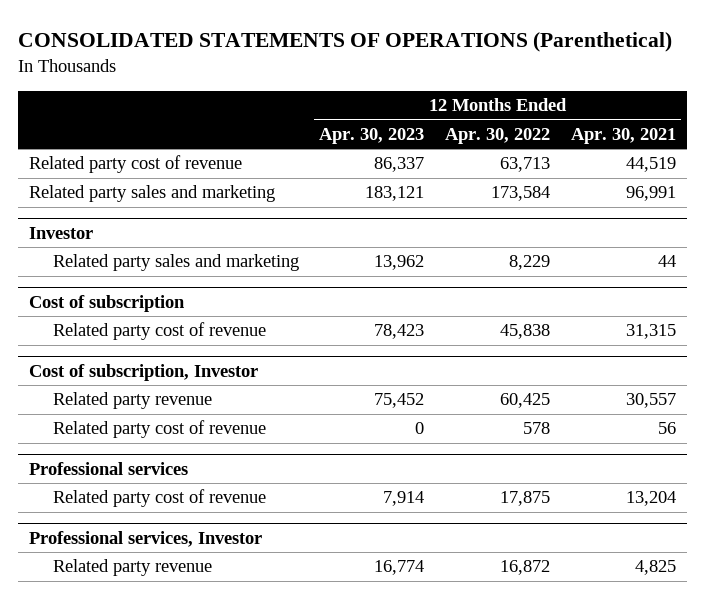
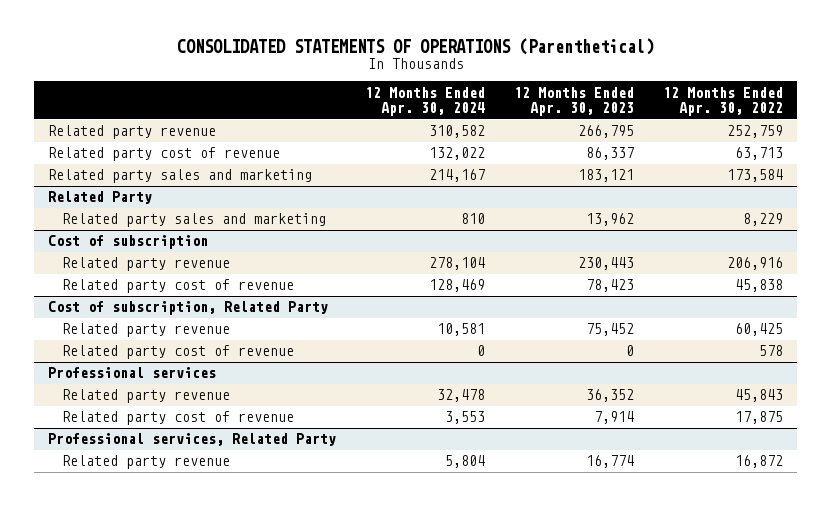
- | 12 Months Ended Apr. 30, 2023 | 12 Months Ended Apr. 30, 2022 | 12 Months Ended Apr. 30, 2021
+ | 12 Months Ended Apr. 30, 2024 | 12 Months Ended Apr. 30, 2023 | 12 Months Ended Apr. 30, 2022
+ Related party revenue | 310,582 | 266,795 | 252,759
- Investor
+ Related Party
@ Cost of subscription
+ Related party revenue | 278,104 | 230,443 | 206,916
- Cost of subscription, Investor
+ Cost of subscription, Related Party
@ Professional services
+ Related party revenue | 32,478 | 36,352 | 45,843
- Professional services, Investor
+ Professional services, Related Party

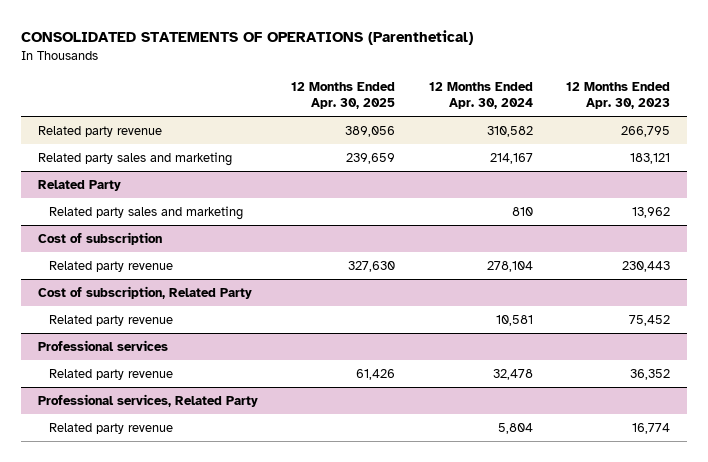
- | 12 Months Ended Apr. 30, 2024 | 12 Months Ended Apr. 30, 2023 | 12 Months Ended Apr. 30, 2022
+ | 12 Months Ended Apr. 30, 2025 | 12 Months Ended Apr. 30, 2024 | 12 Months Ended Apr. 30, 2023
- Related party cost of revenue | 132,022 | 86,337 | 63,713
@ Cost of subscription
- Related party cost of revenue | 128,469 | 78,423 | 45,838
@ Cost of subscription, Related Party
- Related party cost of revenue | 0 | 0 | 578
@ Professional services
- Related party cost of revenue | 3,553 | 7,914 | 17,875

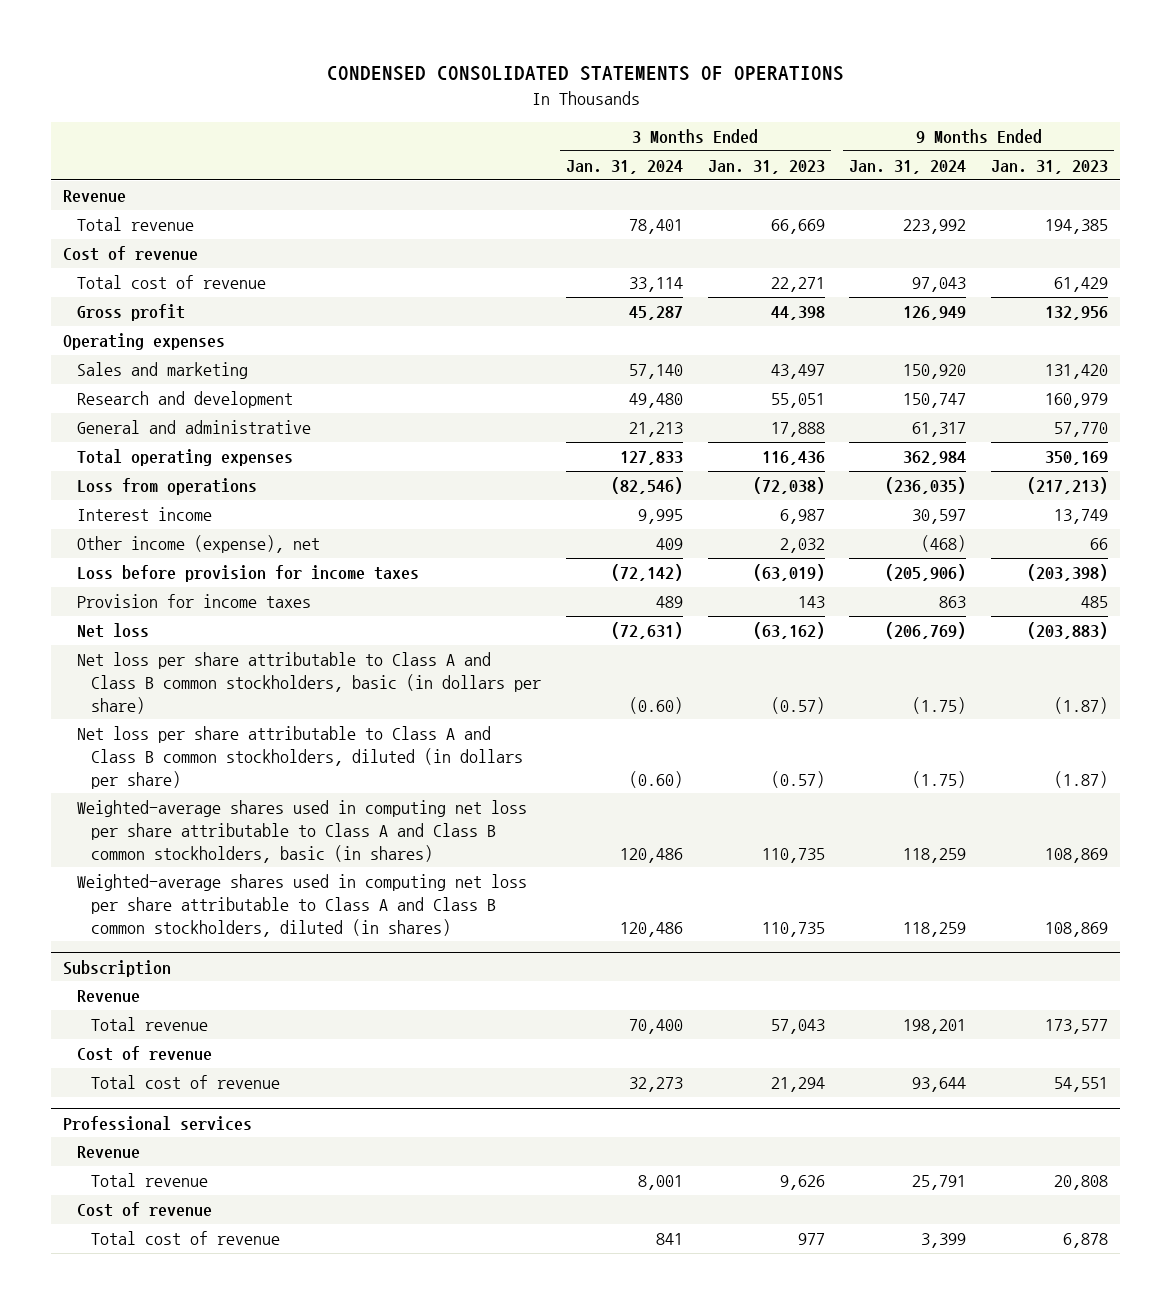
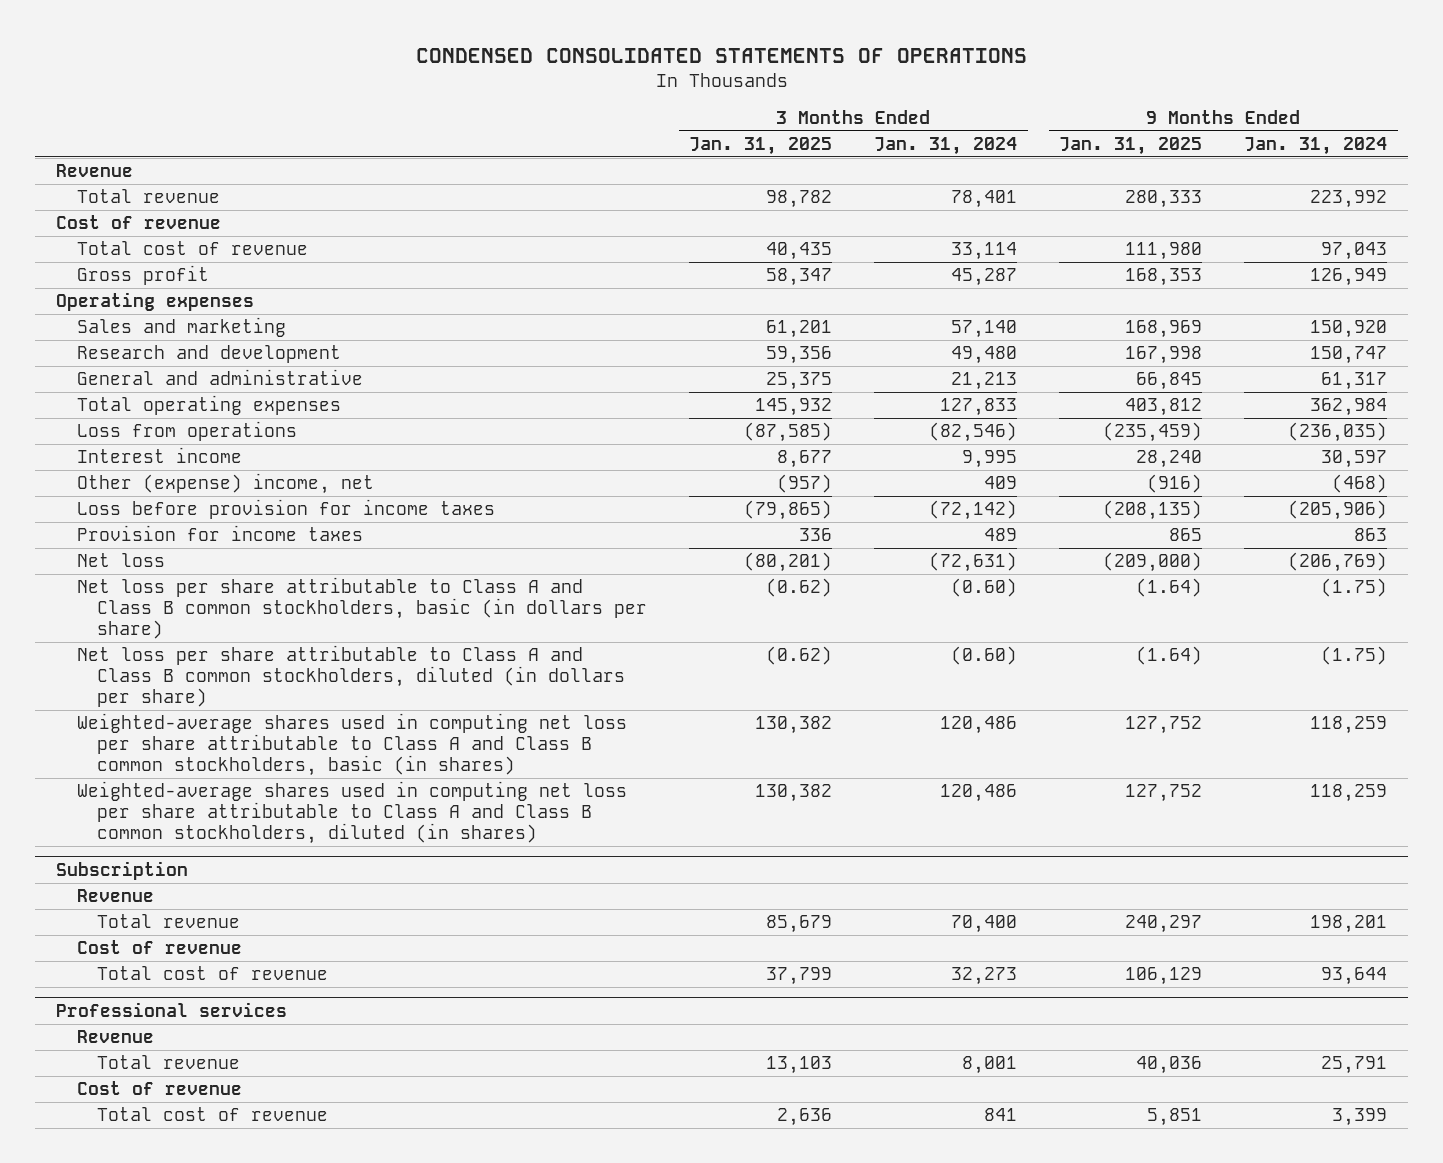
- | 3 Months Ended Jan. 31, 2024 | 3 Months Ended Jan. 31, 2023 | 9 Months Ended Jan. 31, 2024 | 9 Months Ended Jan. 31, 2023
+ | 3 Months Ended Jan. 31, 2025 | 3 Months Ended Jan. 31, 2024 | 9 Months Ended Jan. 31, 2025 | 9 Months Ended Jan. 31, 2024
- Other income (expense), net | 409 | 2,032 | (468) | 66
+ Other (expense) income, net | (957) | 409 | (916) | (468)

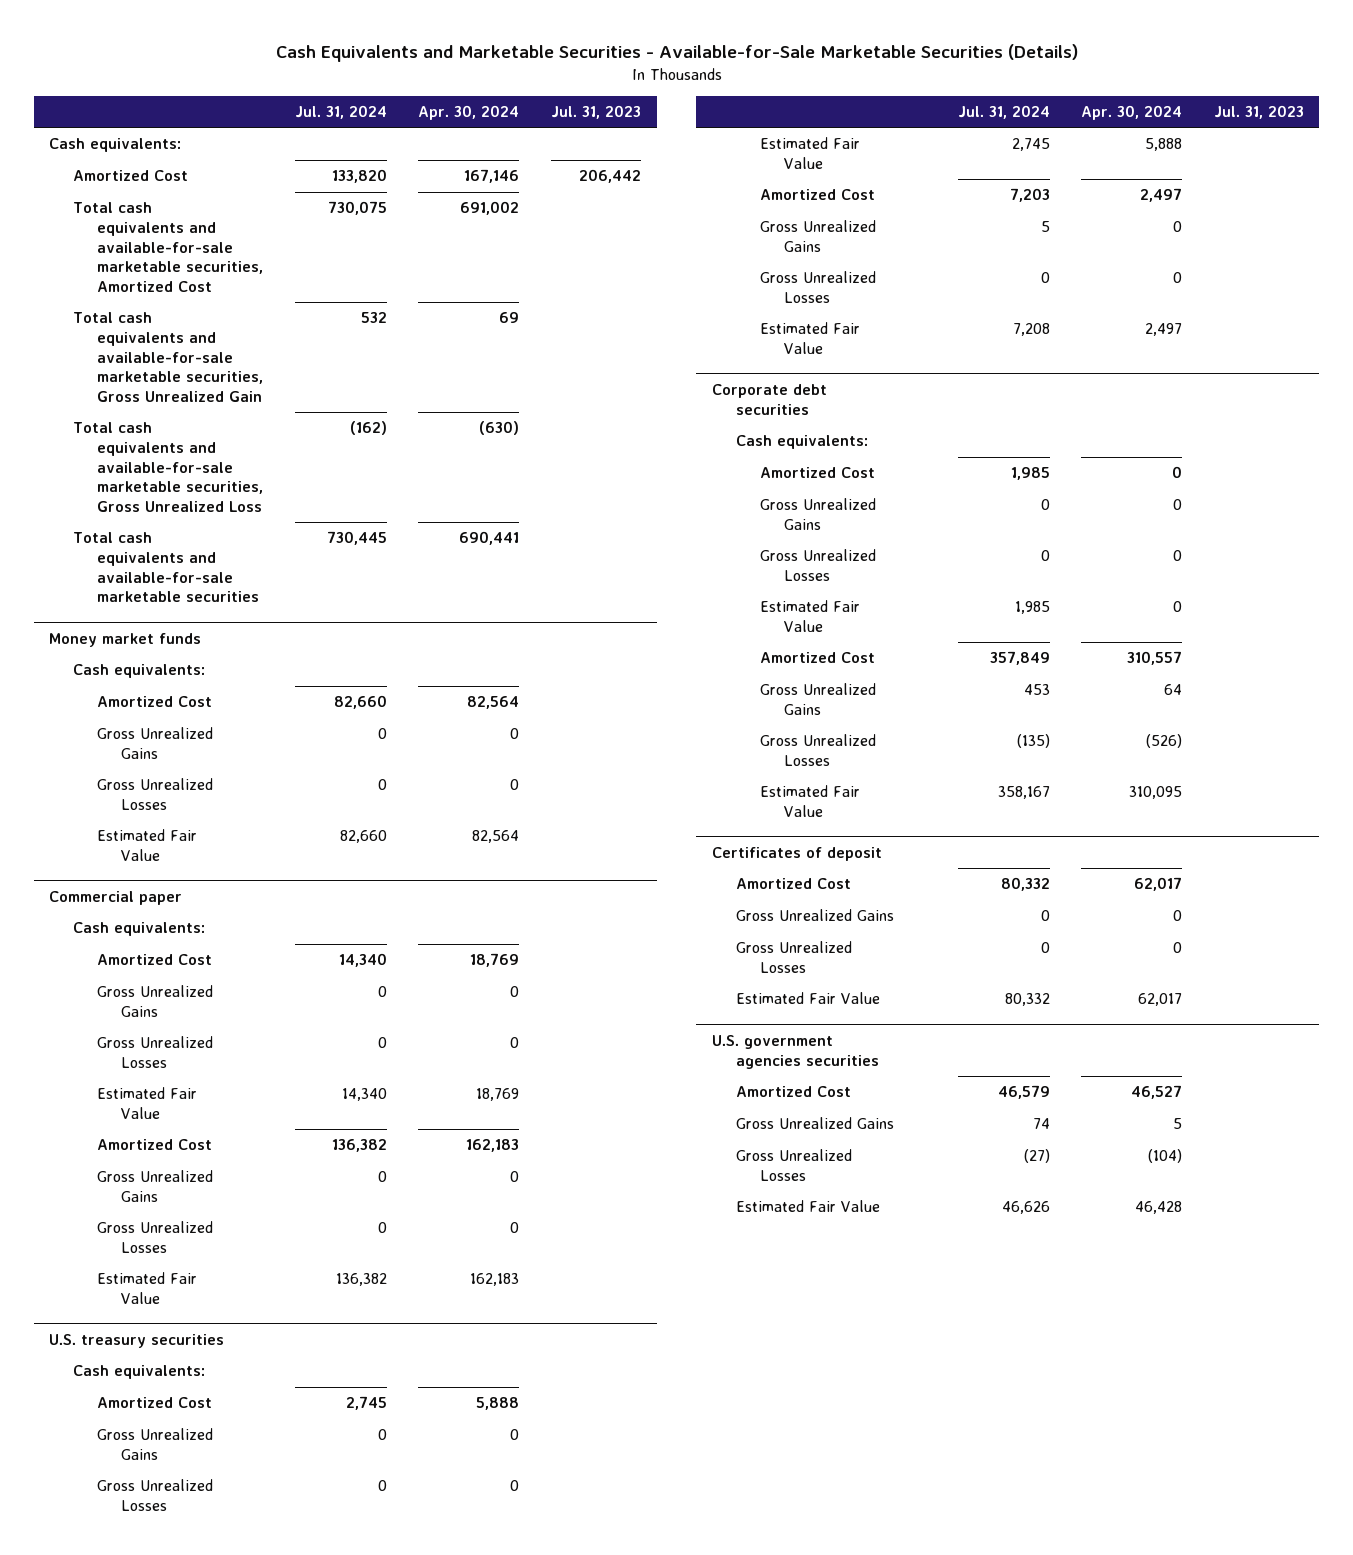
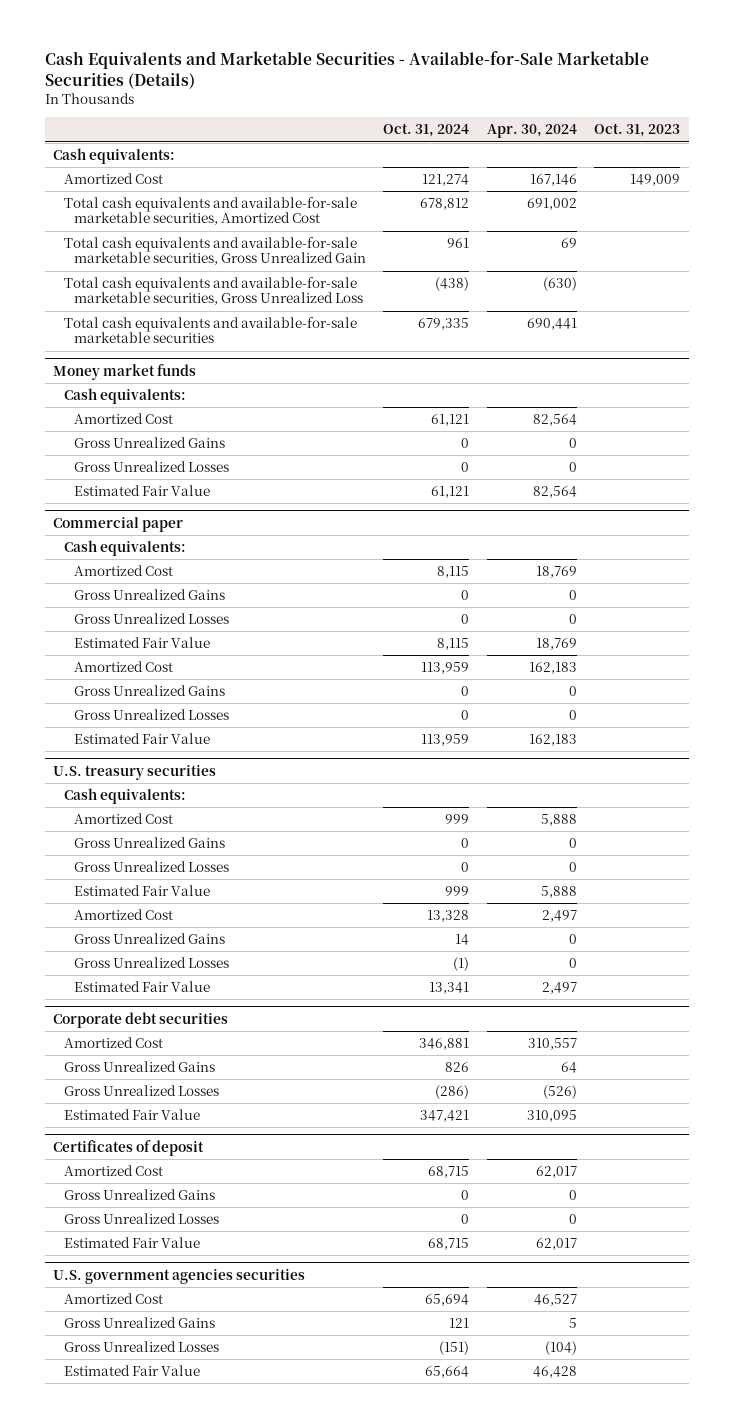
- | Jul. 31, 2024 | Apr. 30, 2024 | Jul. 31, 2023
+ | Oct. 31, 2024 | Apr. 30, 2024 | Oct. 31, 2023
@ Corporate debt securities
- Cash equivalents:
- Amortized Cost | 1,985 | 0 |
- Gross Unrealized Gains | 0 | 0 |
- Gross Unrealized Losses | 0 | 0 |
- Estimated Fair Value | 1,985 | 0 |

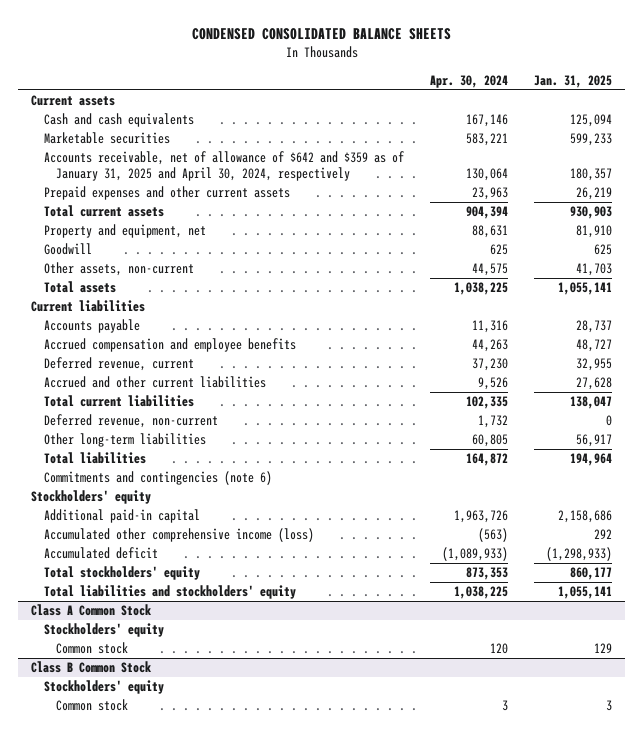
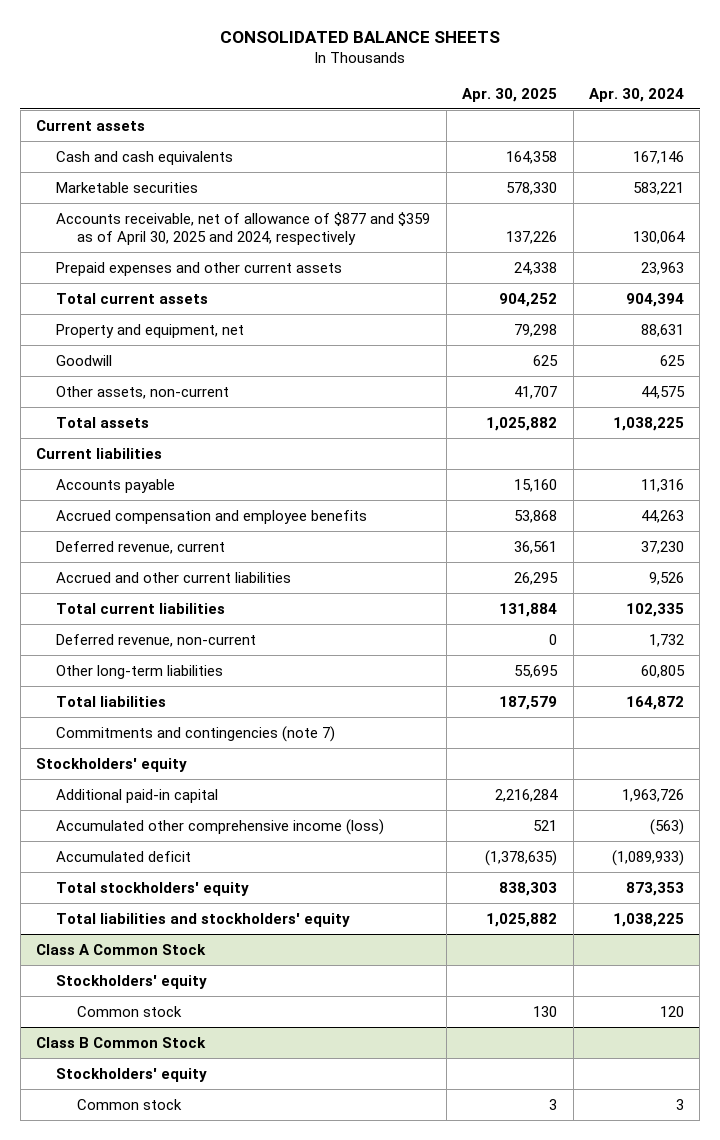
- CONDENSED CONSOLIDATED BALANCE SHEETS
+ CONSOLIDATED BALANCE SHEETS
- | Apr. 30, 2024 | Jan. 31, 2025
+ | Apr. 30, 2025 | Apr. 30, 2024
- Accounts receivable, net of allowance of $642 and $359 as of January 31, 2025 and April 30, 2024, respectively | 130,064 | 180,357
+ Accounts receivable, net of allowance of $877 and $359 as of April 30, 2025 and 2024, respectively | 137,226 | 130,064
- Commitments and contingencies (note 6)
+ Commitments and contingencies (note 7)

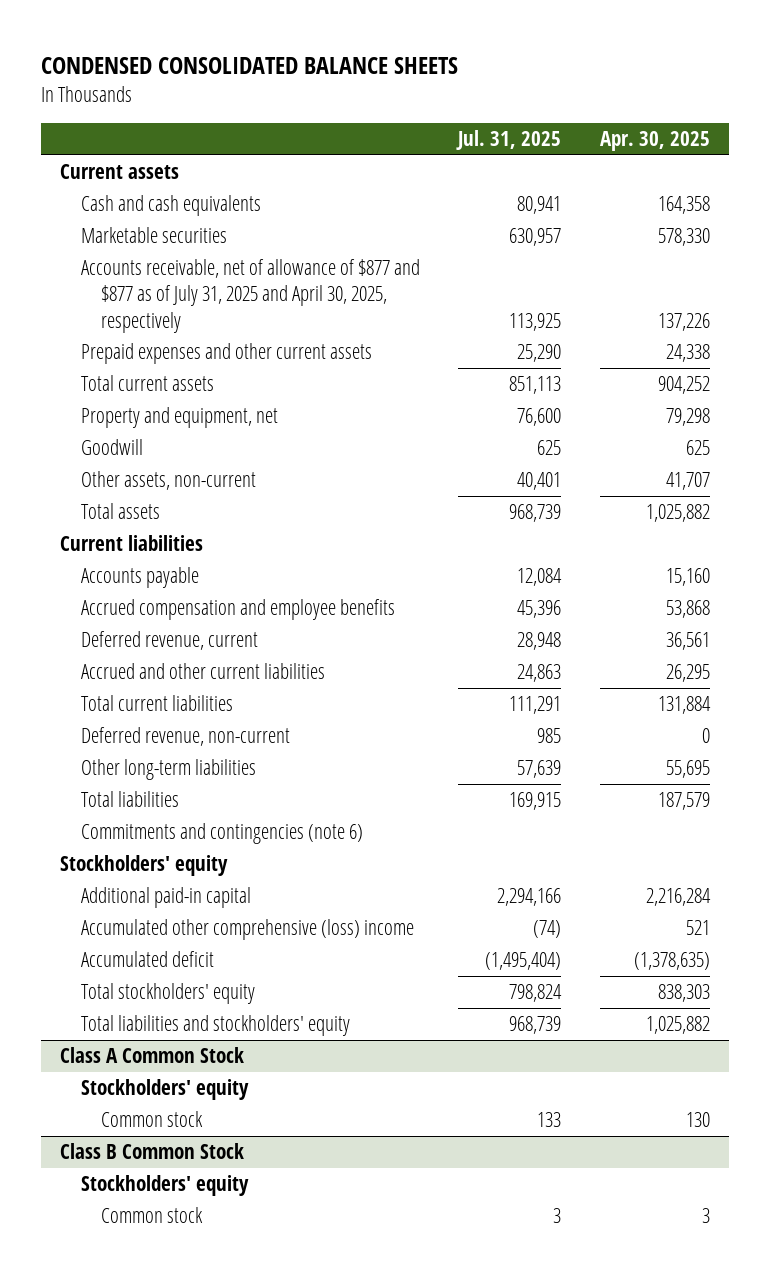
- CONSOLIDATED BALANCE SHEETS
+ CONDENSED CONSOLIDATED BALANCE SHEETS
- | Apr. 30, 2025 | Apr. 30, 2024
+ | Jul. 31, 2025 | Apr. 30, 2025
- Accounts receivable, net of allowance of $877 and $359 as of April 30, 2025 and 2024, respectively | 137,226 | 130,064
+ Accounts receivable, net of allowance of $877 and $877 as of July 31, 2025 and April 30, 2025, respectively | 113,925 | 137,226
- Commitments and contingencies (note 7)
+ Commitments and contingencies (note 6)
- Accumulated other comprehensive income (loss) | 521 | (563)
+ Accumulated other comprehensive (loss) income | (74) | 521

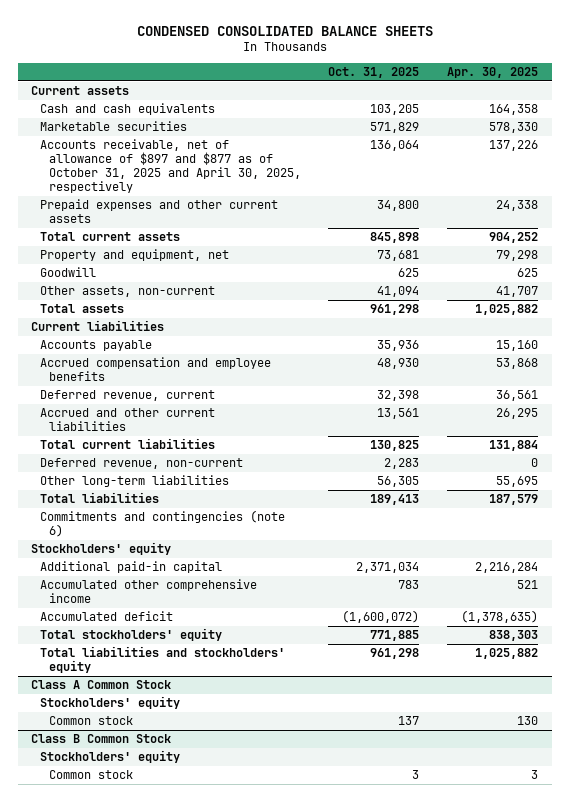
- | Jul. 31, 2025 | Apr. 30, 2025
+ | Oct. 31, 2025 | Apr. 30, 2025
- Accounts receivable, net of allowance of $877 and $877 as of July 31, 2025 and April 30, 2025, respectively | 113,925 | 137,226
+ Accounts receivable, net of allowance of $897 and $877 as of October 31, 2025 and April 30, 2025, respectively | 136,064 | 137,226
- Accumulated other comprehensive (loss) income | (74) | 521
+ Accumulated other comprehensive income | 783 | 521

